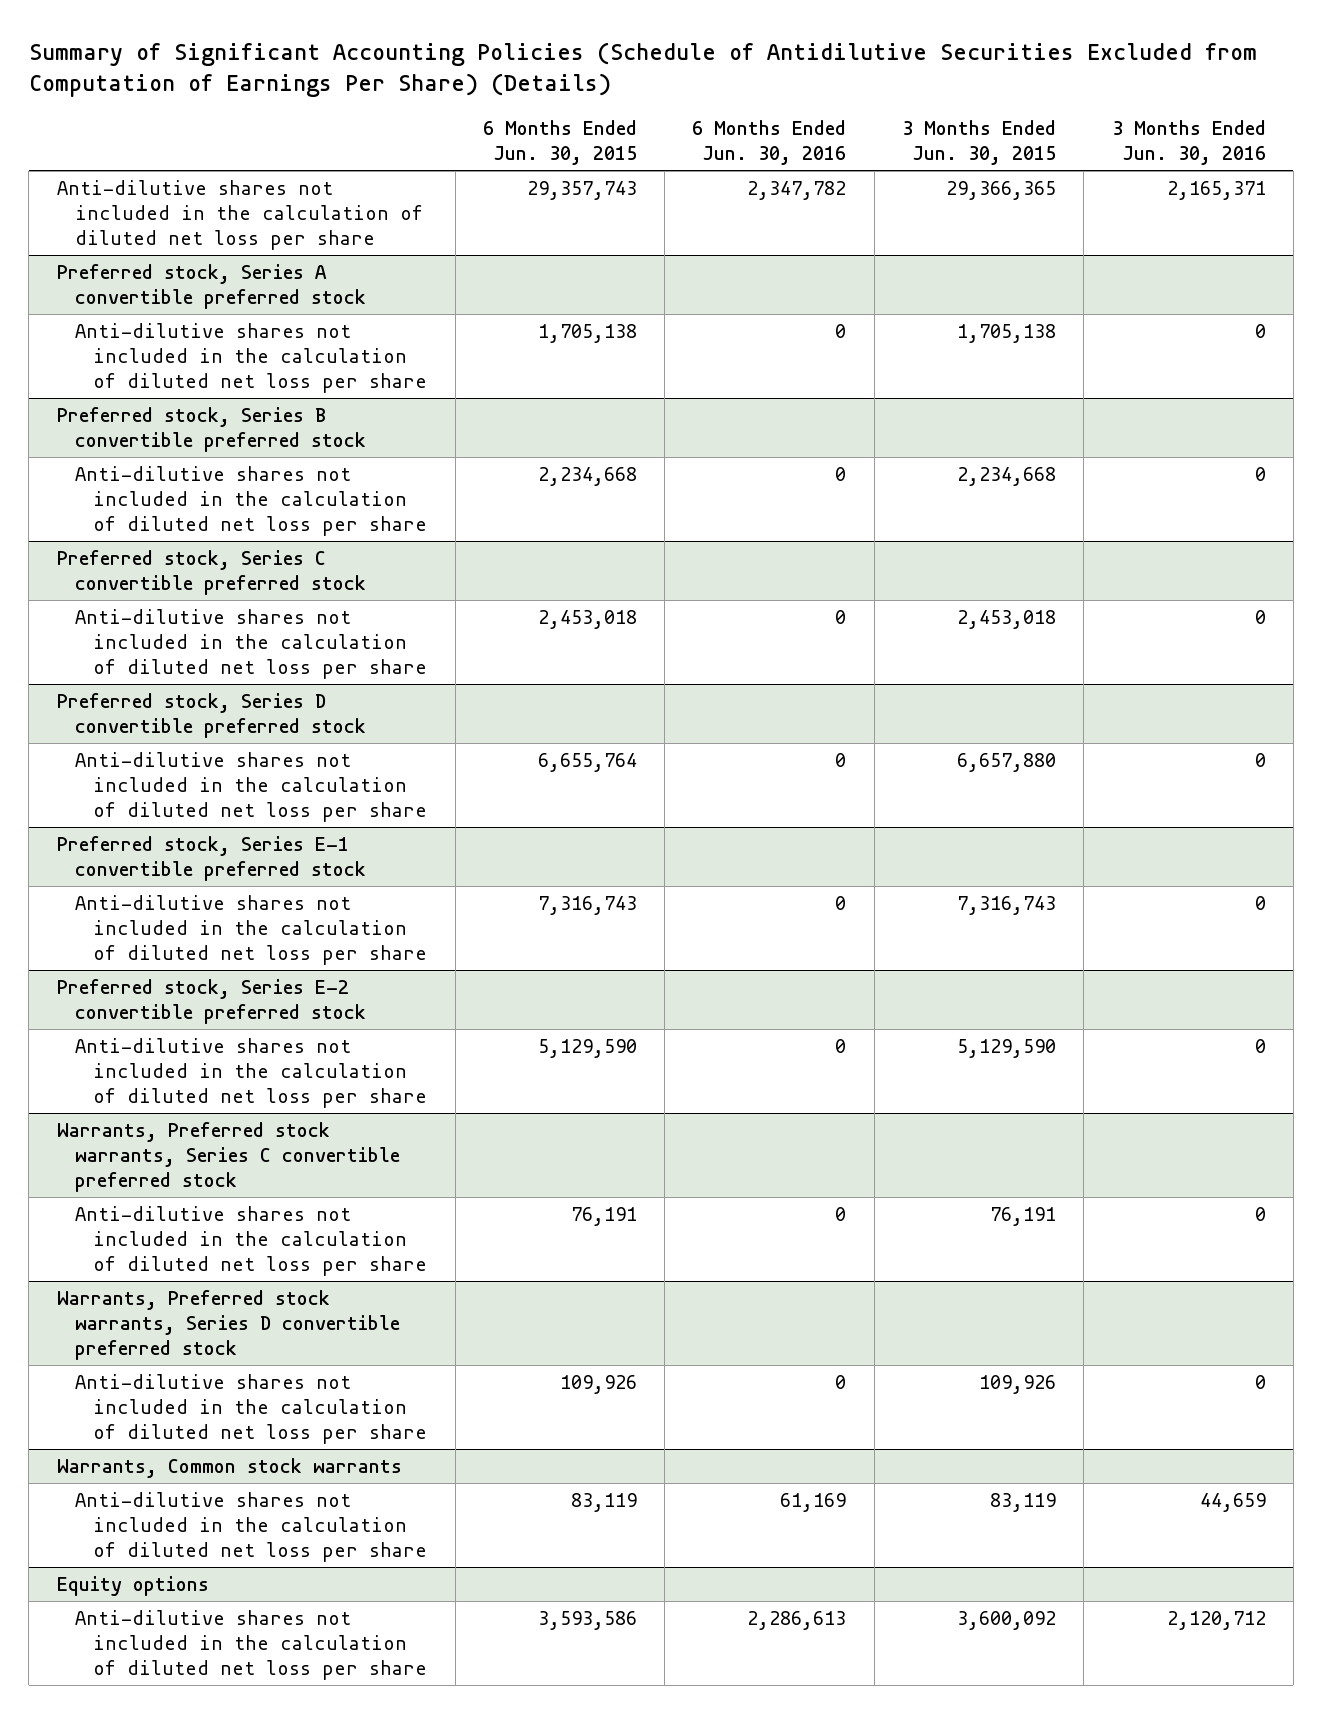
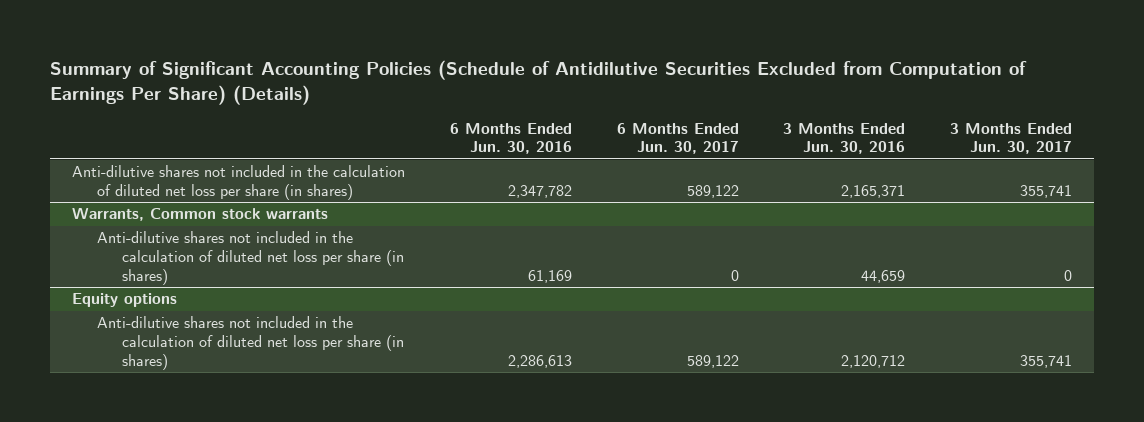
- | 6 Months Ended Jun. 30, 2015 | 6 Months Ended Jun. 30, 2016 | 3 Months Ended Jun. 30, 2015 | 3 Months Ended Jun. 30, 2016
+ | 6 Months Ended Jun. 30, 2016 | 6 Months Ended Jun. 30, 2017 | 3 Months Ended Jun. 30, 2016 | 3 Months Ended Jun. 30, 2017
- Anti-dilutive shares not included in the calculation of diluted net loss per share | 29,357,743 | 2,347,782 | 29,366,365 | 2,165,371
- Preferred stock, Series A convertible preferred stock
- Anti-dilutive shares not included in the calculation of diluted net loss per share | 1,705,138 | 0 | 1,705,138 | 0
- Preferred stock, Series B convertible preferred stock
- Anti-dilutive shares not included in the calculation of diluted net loss per share | 2,234,668 | 0 | 2,234,668 | 0
- Preferred stock, Series C convertible preferred stock
- Anti-dilutive shares not included in the calculation of diluted net loss per share | 2,453,018 | 0 | 2,453,018 | 0
- Preferred stock, Series D convertible preferred stock
- Anti-dilutive shares not included in the calculation of diluted net loss per share | 6,655,764 | 0 | 6,657,880 | 0
- Preferred stock, Series E-1 convertible preferred stock
- Anti-dilutive shares not included in the calculation of diluted net loss per share | 7,316,743 | 0 | 7,316,743 | 0
- Preferred stock, Series E-2 convertible preferred stock
- Anti-dilutive shares not included in the calculation of diluted net loss per share | 5,129,590 | 0 | 5,129,590 | 0
- Warrants, Preferred stock warrants, Series C convertible preferred stock
- Anti-dilutive shares not included in the calculation of diluted net loss per share | 76,191 | 0 | 76,191 | 0
- Warrants, Preferred stock warrants, Series D convertible preferred stock
- Anti-dilutive shares not included in the calculation of diluted net loss per share | 109,926 | 0 | 109,926 | 0
+ Anti-dilutive shares not included in the calculation of diluted net loss per share (in shares) | 2,347,782 | 589,122 | 2,165,371 | 355,741
@ Warrants, Common stock warrants
- Anti-dilutive shares not included in the calculation of diluted net loss per share | 83,119 | 61,169 | 83,119 | 44,659
+ Anti-dilutive shares not included in the calculation of diluted net loss per share (in shares) | 61,169 | 0 | 44,659 | 0
@ Equity options
- Anti-dilutive shares not included in the calculation of diluted net loss per share | 3,593,586 | 2,286,613 | 3,600,092 | 2,120,712
+ Anti-dilutive shares not included in the calculation of diluted net loss per share (in shares) | 2,286,613 | 589,122 | 2,120,712 | 355,741

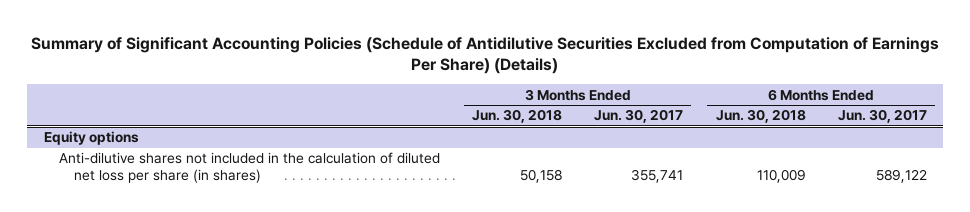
- | 6 Months Ended Jun. 30, 2016 | 6 Months Ended Jun. 30, 2017 | 3 Months Ended Jun. 30, 2016 | 3 Months Ended Jun. 30, 2017
+ | 3 Months Ended Jun. 30, 2018 | 3 Months Ended Jun. 30, 2017 | 6 Months Ended Jun. 30, 2018 | 6 Months Ended Jun. 30, 2017
- Anti-dilutive shares not included in the calculation of diluted net loss per share (in shares) | 2,347,782 | 589,122 | 2,165,371 | 355,741
- Warrants, Common stock warrants
- Anti-dilutive shares not included in the calculation of diluted net loss per share (in shares) | 61,169 | 0 | 44,659 | 0

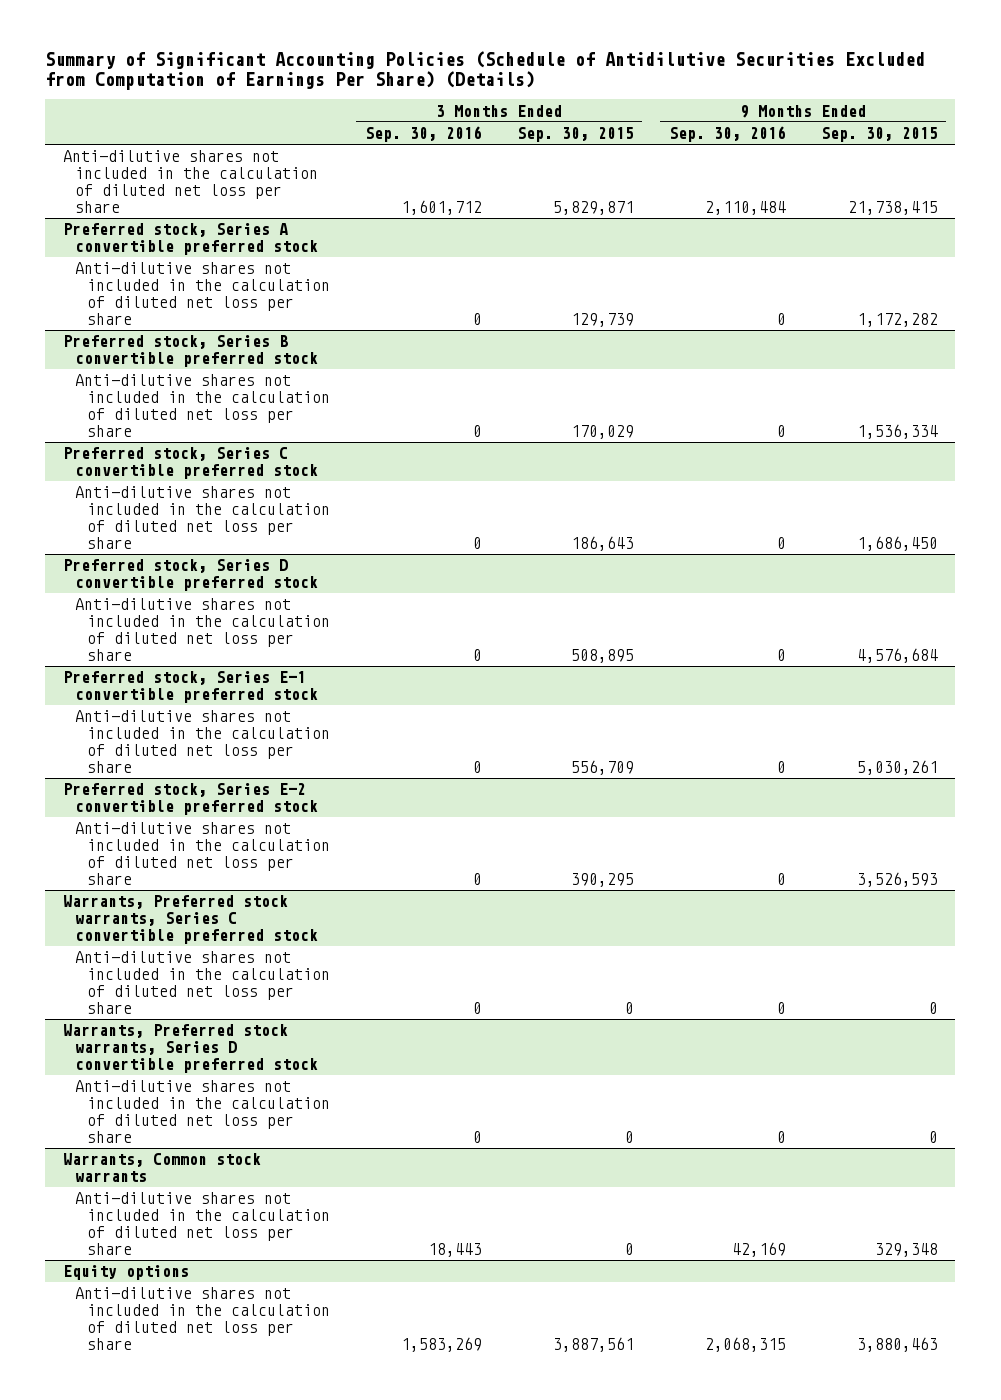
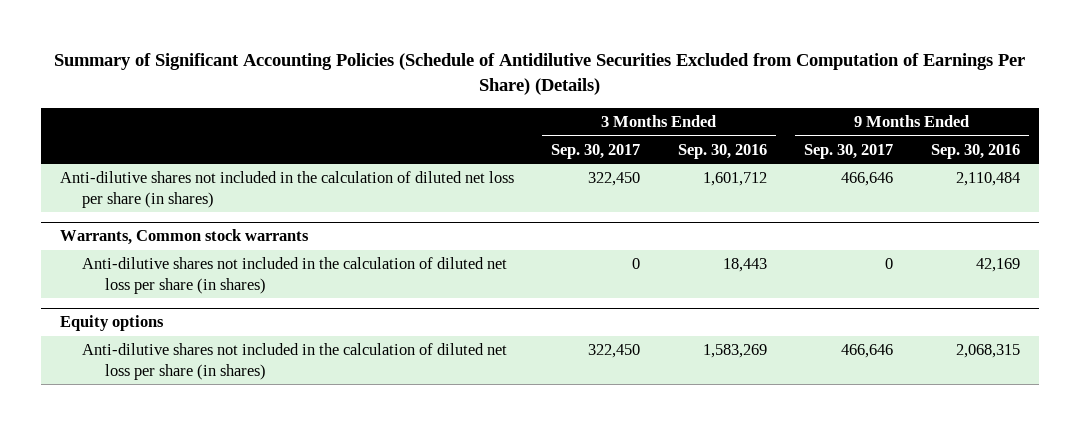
- | 3 Months Ended Sep. 30, 2016 | 3 Months Ended Sep. 30, 2015 | 9 Months Ended Sep. 30, 2016 | 9 Months Ended Sep. 30, 2015
+ | 3 Months Ended Sep. 30, 2017 | 3 Months Ended Sep. 30, 2016 | 9 Months Ended Sep. 30, 2017 | 9 Months Ended Sep. 30, 2016
- Anti-dilutive shares not included in the calculation of diluted net loss per share | 1,601,712 | 5,829,871 | 2,110,484 | 21,738,415
- Preferred stock, Series A convertible preferred stock
- Anti-dilutive shares not included in the calculation of diluted net loss per share | 0 | 129,739 | 0 | 1,172,282
- Preferred stock, Series B convertible preferred stock
- Anti-dilutive shares not included in the calculation of diluted net loss per share | 0 | 170,029 | 0 | 1,536,334
- Preferred stock, Series C convertible preferred stock
- Anti-dilutive shares not included in the calculation of diluted net loss per share | 0 | 186,643 | 0 | 1,686,450
- Preferred stock, Series D convertible preferred stock
- Anti-dilutive shares not included in the calculation of diluted net loss per share | 0 | 508,895 | 0 | 4,576,684
- Preferred stock, Series E-1 convertible preferred stock
- Anti-dilutive shares not included in the calculation of diluted net loss per share | 0 | 556,709 | 0 | 5,030,261
- Preferred stock, Series E-2 convertible preferred stock
- Anti-dilutive shares not included in the calculation of diluted net loss per share | 0 | 390,295 | 0 | 3,526,593
- Warrants, Preferred stock warrants, Series C convertible preferred stock
- Anti-dilutive shares not included in the calculation of diluted net loss per share | 0 | 0 | 0 | 0
- Warrants, Preferred stock warrants, Series D convertible preferred stock
- Anti-dilutive shares not included in the calculation of diluted net loss per share | 0 | 0 | 0 | 0
+ Anti-dilutive shares not included in the calculation of diluted net loss per share (in shares) | 322,450 | 1,601,712 | 466,646 | 2,110,484
@ Warrants, Common stock warrants
- Anti-dilutive shares not included in the calculation of diluted net loss per share | 18,443 | 0 | 42,169 | 329,348
+ Anti-dilutive shares not included in the calculation of diluted net loss per share (in shares) | 0 | 18,443 | 0 | 42,169
@ Equity options
- Anti-dilutive shares not included in the calculation of diluted net loss per share | 1,583,269 | 3,887,561 | 2,068,315 | 3,880,463
+ Anti-dilutive shares not included in the calculation of diluted net loss per share (in shares) | 322,450 | 1,583,269 | 466,646 | 2,068,315

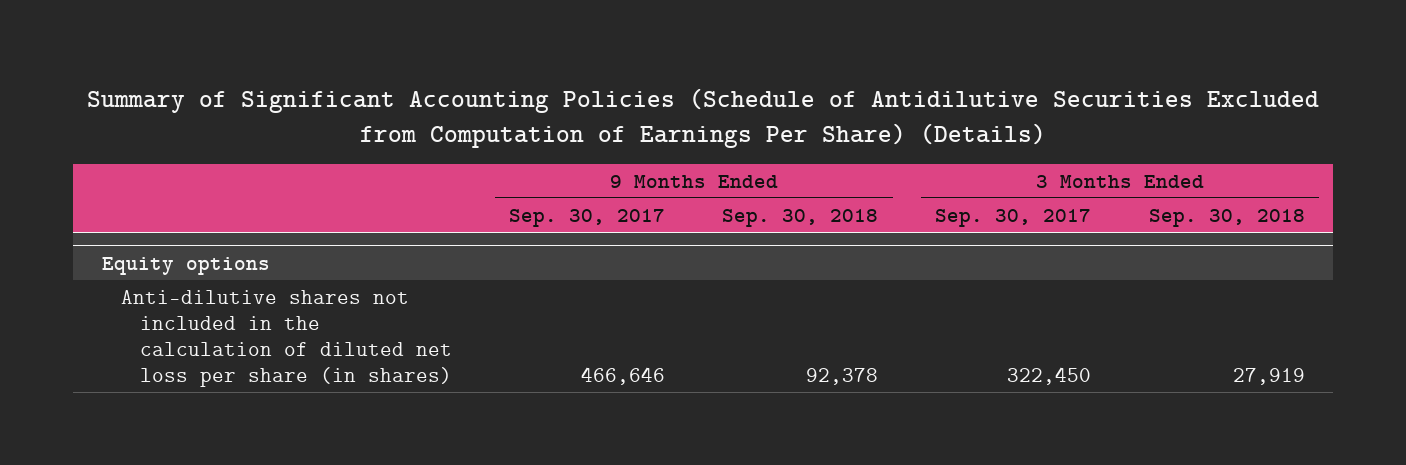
- | 3 Months Ended Sep. 30, 2017 | 3 Months Ended Sep. 30, 2016 | 9 Months Ended Sep. 30, 2017 | 9 Months Ended Sep. 30, 2016
+ | 9 Months Ended Sep. 30, 2017 | 9 Months Ended Sep. 30, 2018 | 3 Months Ended Sep. 30, 2017 | 3 Months Ended Sep. 30, 2018
- Anti-dilutive shares not included in the calculation of diluted net loss per share (in shares) | 322,450 | 1,601,712 | 466,646 | 2,110,484
- Warrants, Common stock warrants
- Anti-dilutive shares not included in the calculation of diluted net loss per share (in shares) | 0 | 18,443 | 0 | 42,169

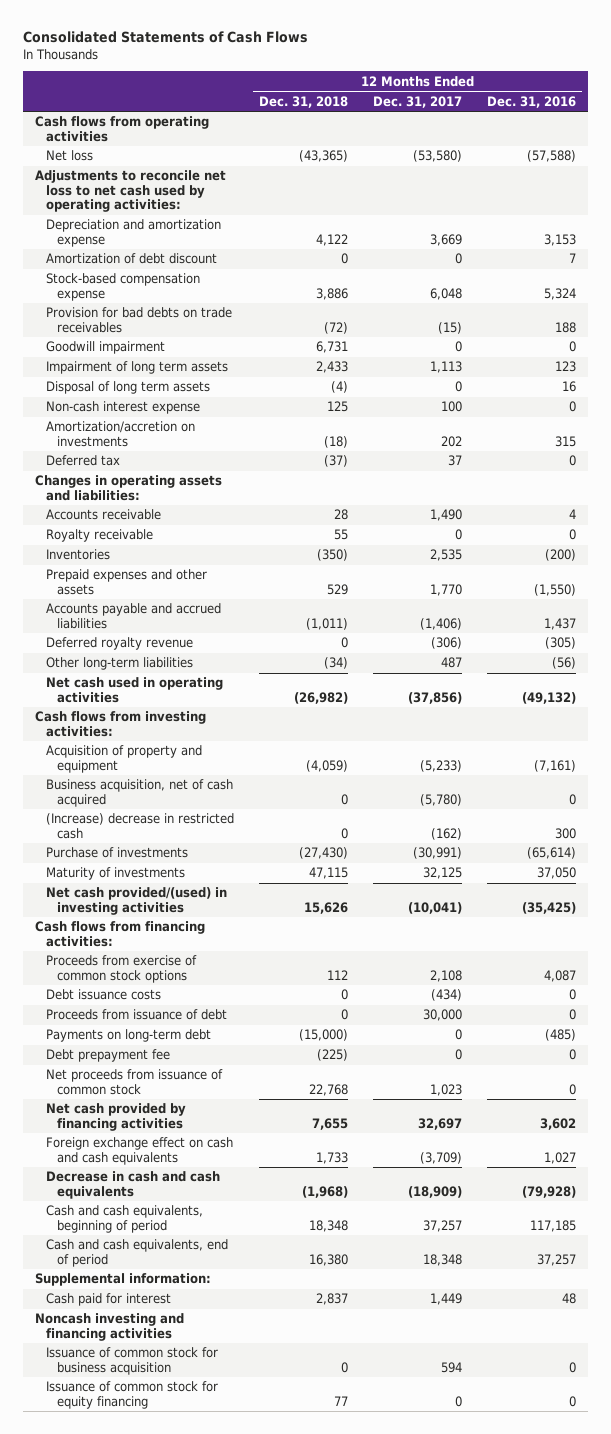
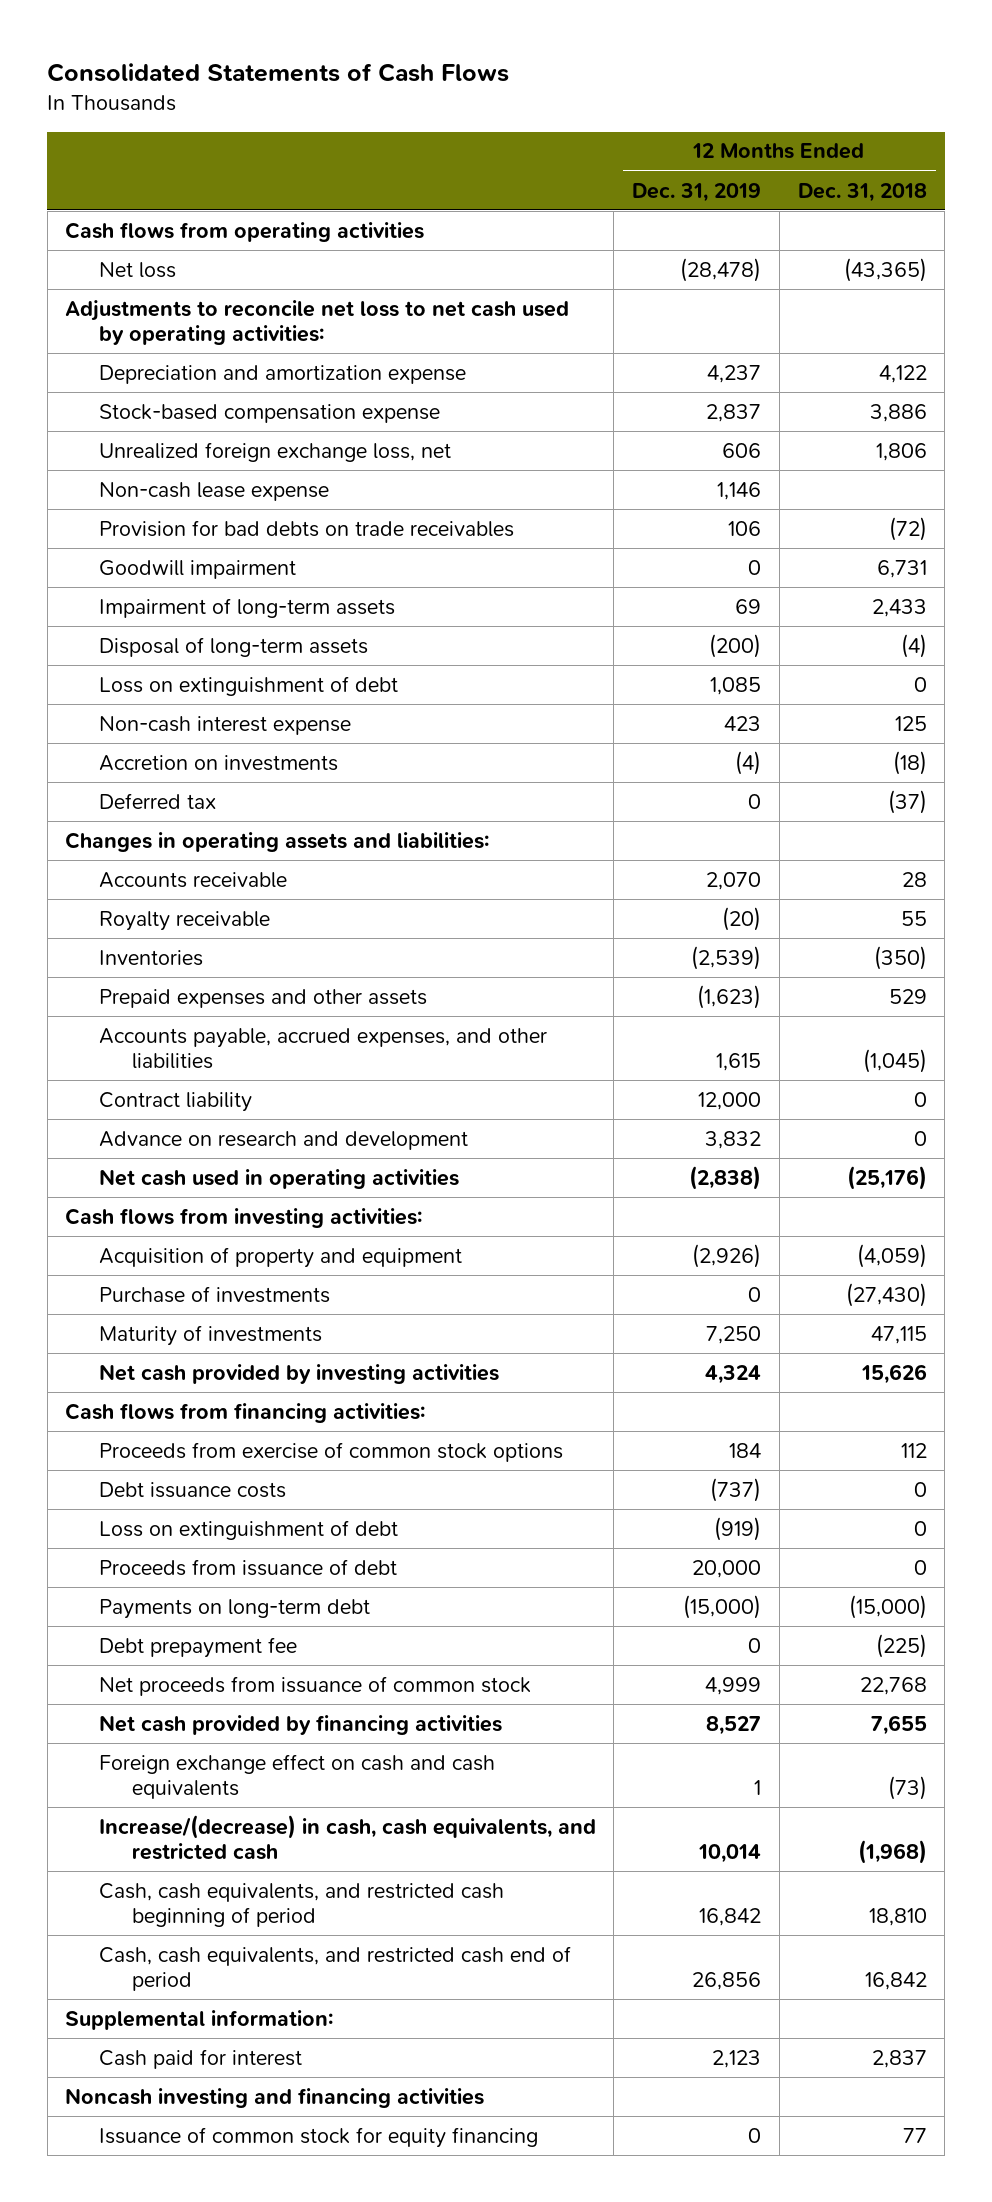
- | 12 Months Ended Dec. 31, 2018 | 12 Months Ended Dec. 31, 2017 | 12 Months Ended Dec. 31, 2016
+ | 12 Months Ended Dec. 31, 2019 | 12 Months Ended Dec. 31, 2018
- Amortization of debt discount | 0 | 0 | 7
+ Unrealized foreign exchange loss, net | 606 | 1,806
+ Non-cash lease expense | 1,146 |
- Impairment of long term assets | 2,433 | 1,113 | 123
- Disposal of long term assets | (4) | 0 | 16
+ Impairment of long-term assets | 69 | 2,433
+ Disposal of long-term assets | (200) | (4)
+ Loss on extinguishment of debt | 1,085 | 0
- Amortization/accretion on investments | (18) | 202 | 315
+ Accretion on investments | (4) | (18)
- Accounts payable and accrued liabilities | (1,011) | (1,406) | 1,437
- Deferred royalty revenue | 0 | (306) | (305)
- Other long-term liabilities | (34) | 487 | (56)
- Net cash used in operating activities | (26,982) | (37,856) | (49,132)
+ Accounts payable, accrued expenses, and other liabilities | 1,615 | (1,045)
+ Contract liability | 12,000 | 0
+ Advance on research and development | 3,832 | 0
+ Net cash used in operating activities | (2,838) | (25,176)
- Business acquisition, net of cash acquired | 0 | (5,780) | 0
- (Increase) decrease in restricted cash | 0 | (162) | 300
- Net cash provided/(used) in investing activities | 15,626 | (10,041) | (35,425)
+ Net cash provided by investing activities | 4,324 | 15,626
+ Loss on extinguishment of debt | (919) | 0
- Foreign exchange effect on cash and cash equivalents | 1,733 | (3,709) | 1,027
- Decrease in cash and cash equivalents | (1,968) | (18,909) | (79,928)
- Cash and cash equivalents, beginning of period | 18,348 | 37,257 | 117,185
- Cash and cash equivalents, end of period | 16,380 | 18,348 | 37,257
+ Foreign exchange effect on cash and cash equivalents | 1 | (73)
+ Increase/(decrease) in cash, cash equivalents, and restricted cash | 10,014 | (1,968)
+ Cash, cash equivalents, and restricted cash beginning of period | 16,842 | 18,810
+ Cash, cash equivalents, and restricted cash end of period | 26,856 | 16,842
- Issuance of common stock for business acquisition | 0 | 594 | 0

